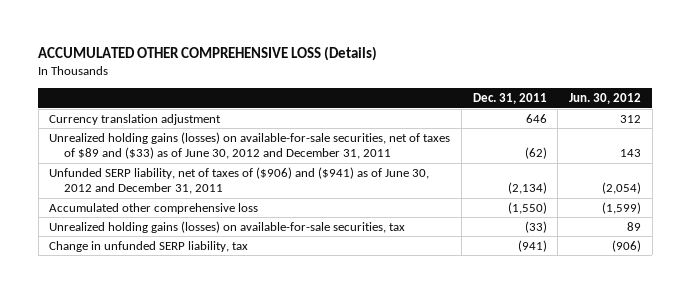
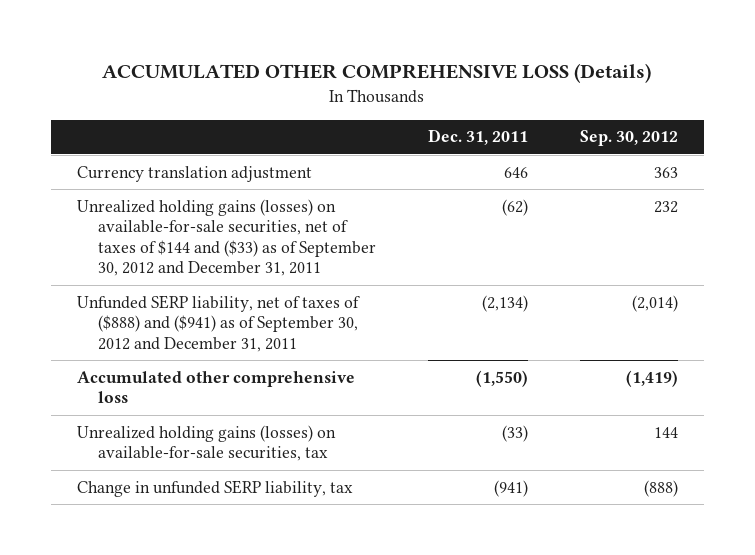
- | Dec. 31, 2011 | Jun. 30, 2012
+ | Dec. 31, 2011 | Sep. 30, 2012
- Unrealized holding gains (losses) on available-for-sale securities, net of taxes of $89 and ($33) as of June 30, 2012 and December 31, 2011 | (62) | 143
- Unfunded SERP liability, net of taxes of ($906) and ($941) as of June 30, 2012 and December 31, 2011 | (2,134) | (2,054)
+ Unrealized holding gains (losses) on available-for-sale securities, net of taxes of $144 and ($33) as of September 30, 2012 and December 31, 2011 | (62) | 232
+ Unfunded SERP liability, net of taxes of ($888) and ($941) as of September 30, 2012 and December 31, 2011 | (2,134) | (2,014)

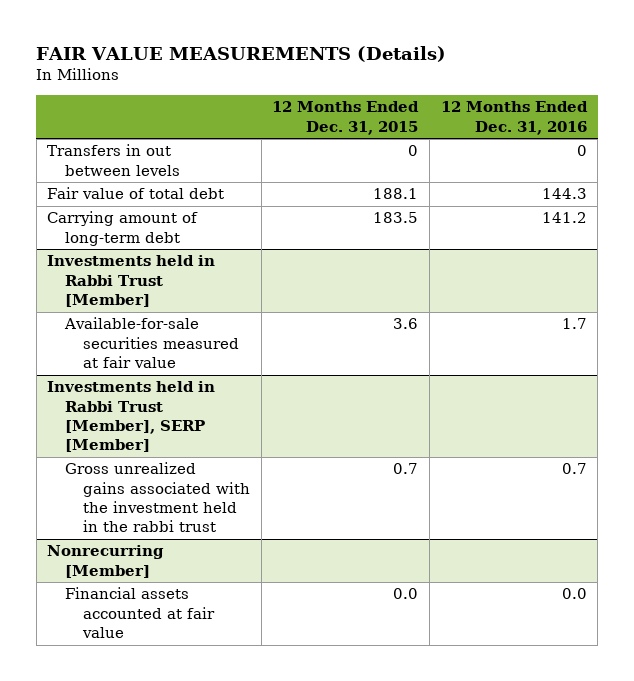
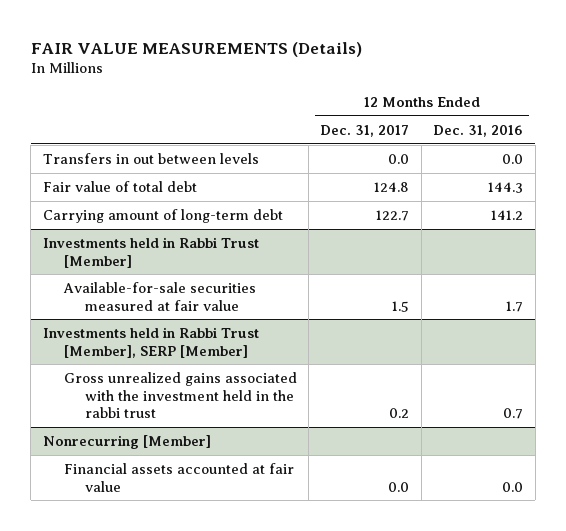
- | 12 Months Ended Dec. 31, 2015 | 12 Months Ended Dec. 31, 2016
+ | 12 Months Ended Dec. 31, 2017 | 12 Months Ended Dec. 31, 2016
- Transfers in out between levels | 0 | 0
+ Transfers in out between levels | 0.0 | 0.0

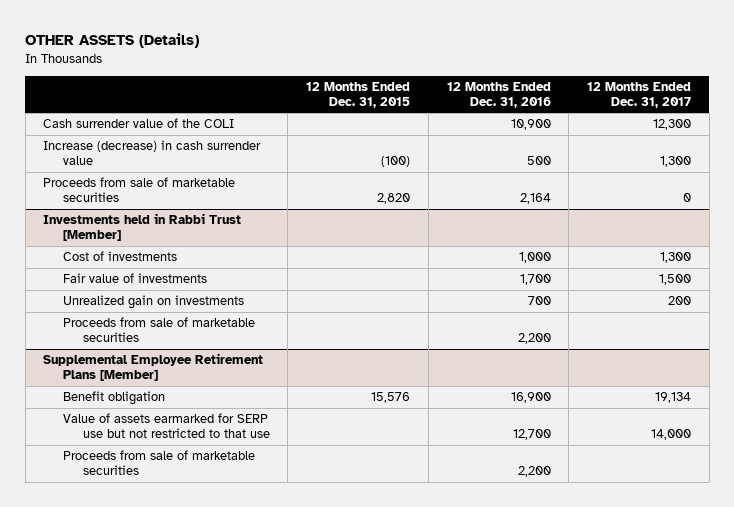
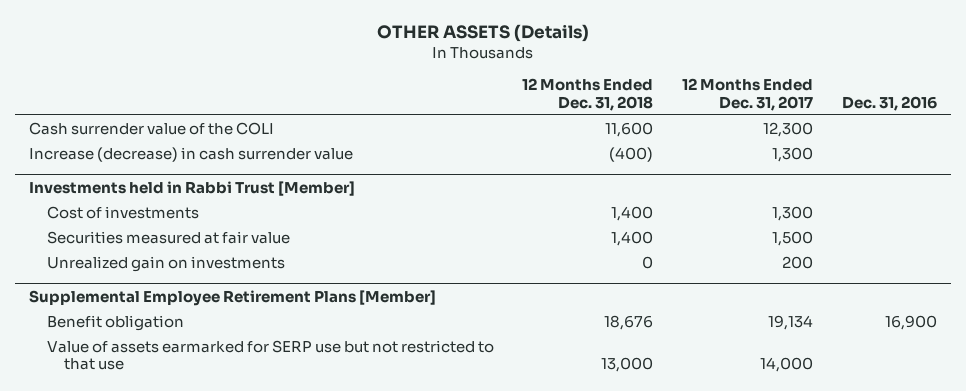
- | 12 Months Ended Dec. 31, 2015 | 12 Months Ended Dec. 31, 2016 | 12 Months Ended Dec. 31, 2017
+ | 12 Months Ended Dec. 31, 2018 | 12 Months Ended Dec. 31, 2017 | Dec. 31, 2016
- Proceeds from sale of marketable securities | 2,820 | 2,164 | 0
@ Investments held in Rabbi Trust [Member]
- Fair value of investments | | 1,700 | 1,500
+ Securities measured at fair value | 1,400 | 1,500 |
- Proceeds from sale of marketable securities | | 2,200 |
@ Supplemental Employee Retirement Plans [Member]
- Proceeds from sale of marketable securities | | 2,200 |

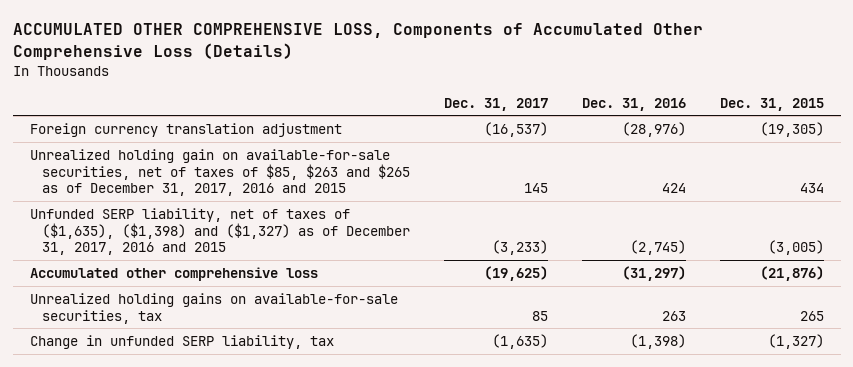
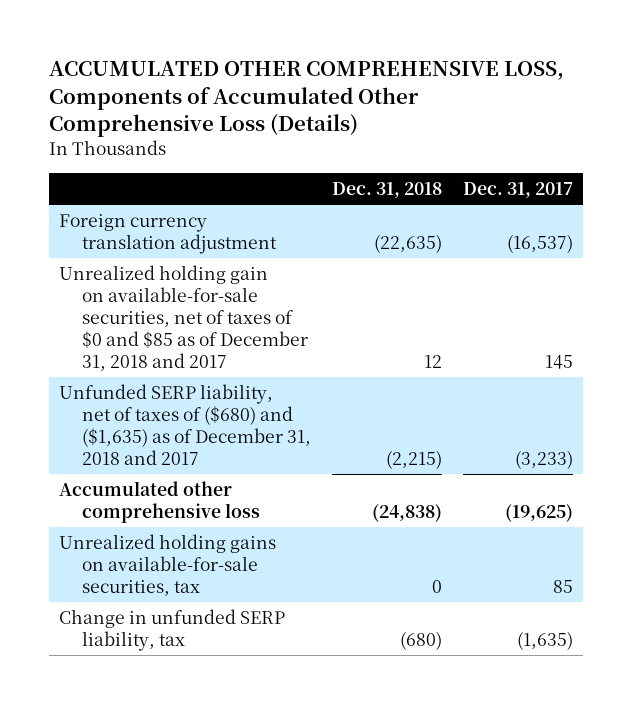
- | Dec. 31, 2017 | Dec. 31, 2016 | Dec. 31, 2015
+ | Dec. 31, 2018 | Dec. 31, 2017
- Unrealized holding gain on available-for-sale securities, net of taxes of $85, $263 and $265 as of December 31, 2017, 2016 and 2015 | 145 | 424 | 434
- Unfunded SERP liability, net of taxes of ($1,635), ($1,398) and ($1,327) as of December 31, 2017, 2016 and 2015 | (3,233) | (2,745) | (3,005)
+ Unrealized holding gain on available-for-sale securities, net of taxes of $0 and $85 as of December 31, 2018 and 2017 | 12 | 145
+ Unfunded SERP liability, net of taxes of ($680) and ($1,635) as of December 31, 2018 and 2017 | (2,215) | (3,233)

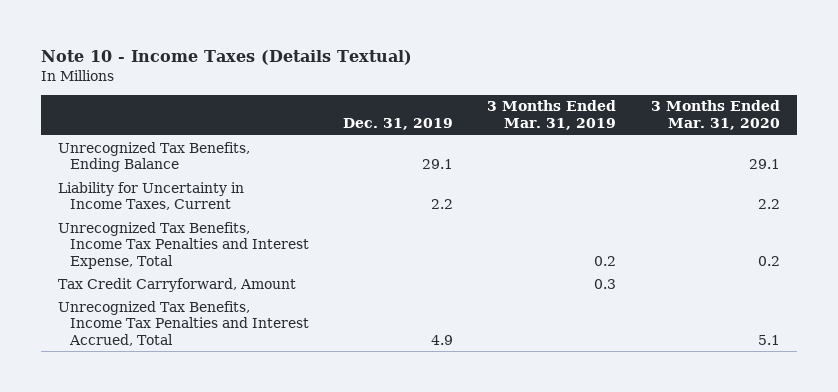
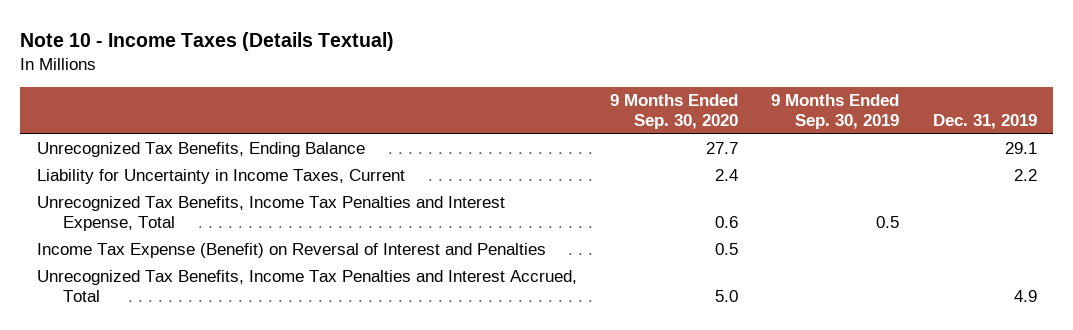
- | Dec. 31, 2019 | 3 Months Ended Mar. 31, 2019 | 3 Months Ended Mar. 31, 2020
+ | 9 Months Ended Sep. 30, 2020 | 9 Months Ended Sep. 30, 2019 | Dec. 31, 2019
- Tax Credit Carryforward, Amount | | 0.3 |
+ Income Tax Expense (Benefit) on Reversal of Interest and Penalties | 0.5 | |

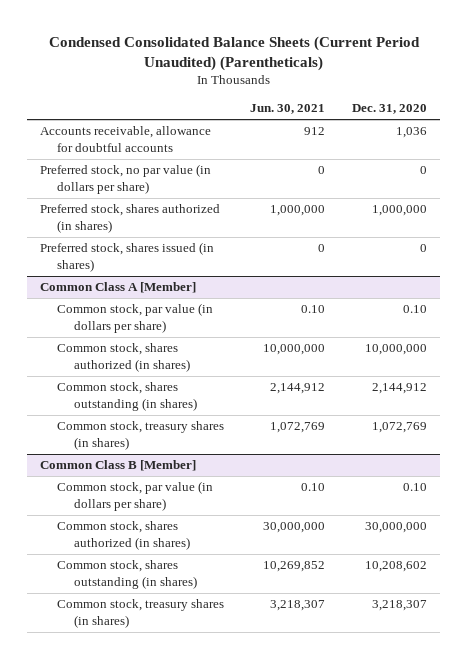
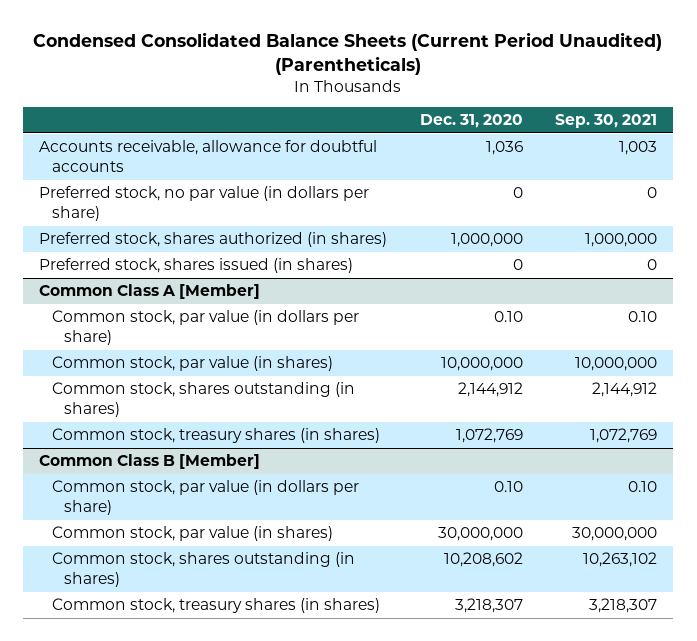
- | Jun. 30, 2021 | Dec. 31, 2020
+ | Dec. 31, 2020 | Sep. 30, 2021
@ Common Class A [Member]
- Common stock, shares authorized (in shares) | 10,000,000 | 10,000,000
+ Common stock, par value (in shares) | 10,000,000 | 10,000,000
@ Common Class B [Member]
- Common stock, shares authorized (in shares) | 30,000,000 | 30,000,000
+ Common stock, par value (in shares) | 30,000,000 | 30,000,000

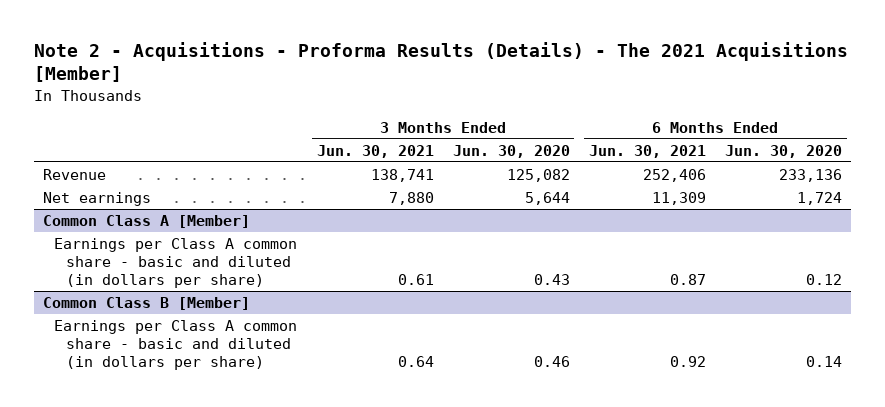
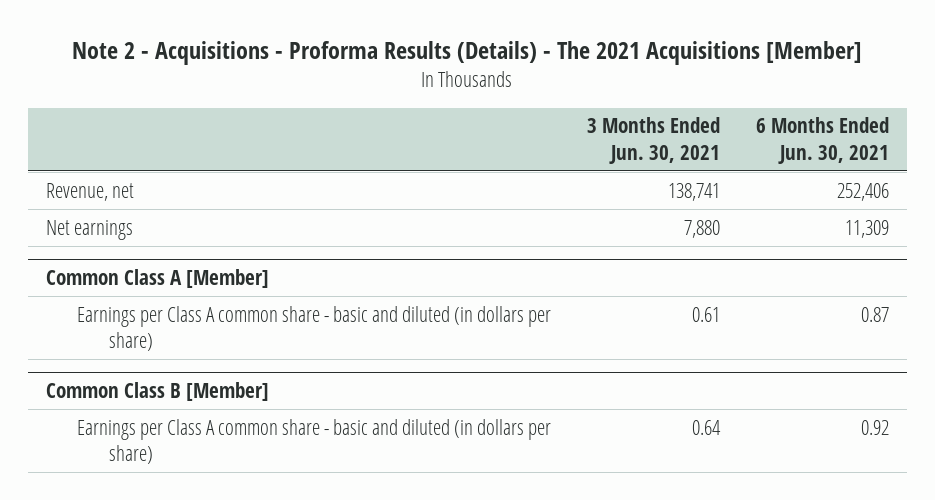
- | 3 Months Ended Jun. 30, 2021 | 3 Months Ended Jun. 30, 2020 | 6 Months Ended Jun. 30, 2021 | 6 Months Ended Jun. 30, 2020
+ | 3 Months Ended Jun. 30, 2021 | 6 Months Ended Jun. 30, 2021
- Revenue | 138,741 | 125,082 | 252,406 | 233,136
+ Revenue, net | 138,741 | 252,406

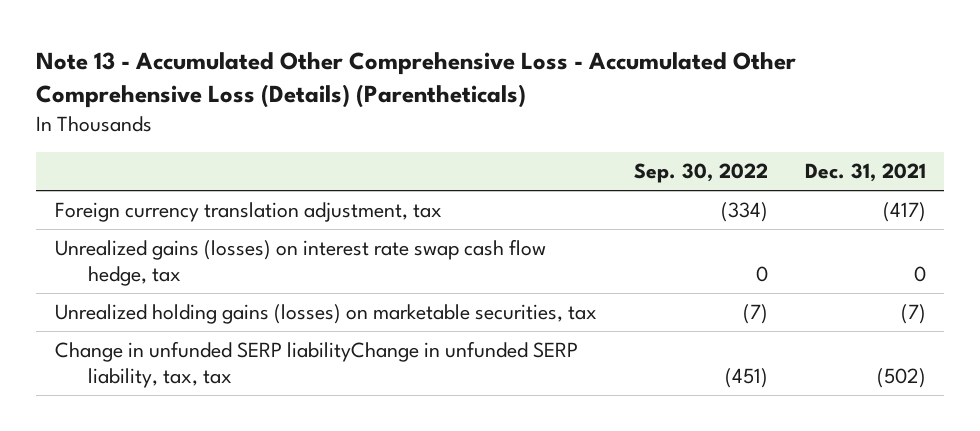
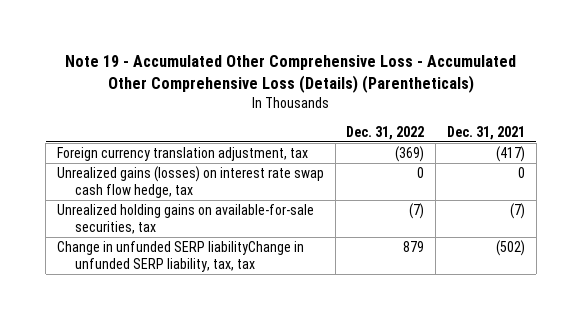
- Note 13 - Accumulated Other Comprehensive Loss - Accumulated Other Comprehensive Loss (Details) (Parentheticals)
+ Note 19 - Accumulated Other Comprehensive Loss - Accumulated Other Comprehensive Loss (Details) (Parentheticals)
- | Sep. 30, 2022 | Dec. 31, 2021
+ | Dec. 31, 2022 | Dec. 31, 2021
- Unrealized holding gains (losses) on marketable securities, tax | (7) | (7)
+ Unrealized holding gains on available-for-sale securities, tax | (7) | (7)

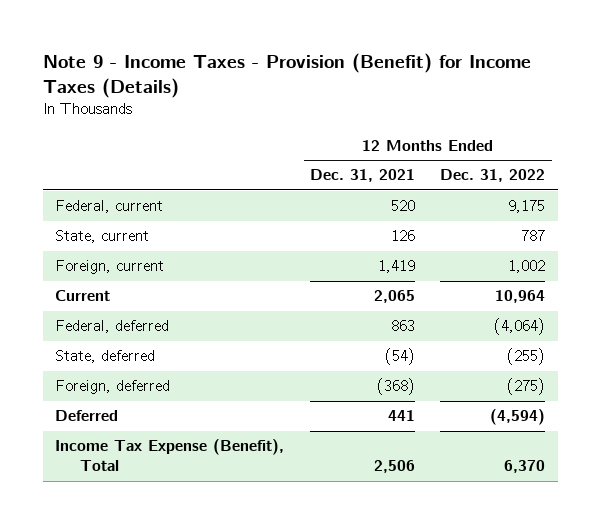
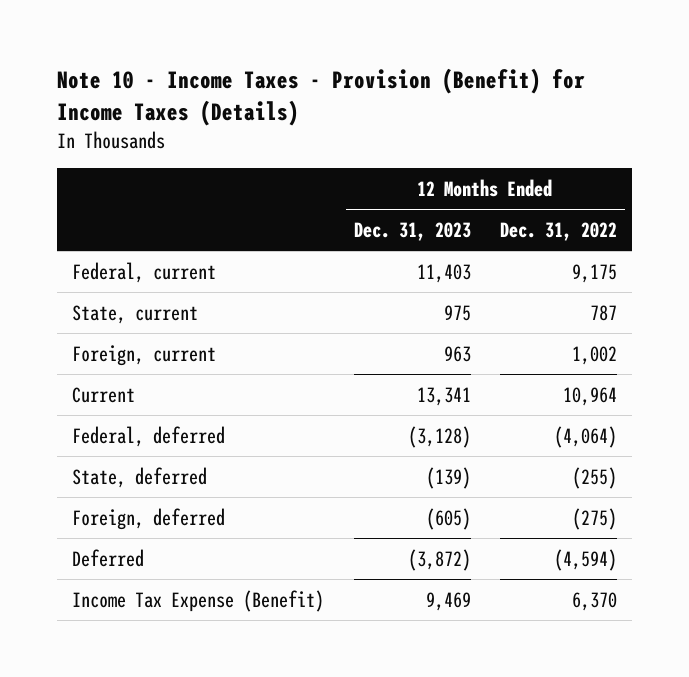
- Note 9 - Income Taxes - Provision (Benefit) for Income Taxes (Details)
+ Note 10 - Income Taxes - Provision (Benefit) for Income Taxes (Details)
- | 12 Months Ended Dec. 31, 2021 | 12 Months Ended Dec. 31, 2022
+ | 12 Months Ended Dec. 31, 2023 | 12 Months Ended Dec. 31, 2022
- Income Tax Expense (Benefit), Total | 2,506 | 6,370
+ Income Tax Expense (Benefit) | 9,469 | 6,370

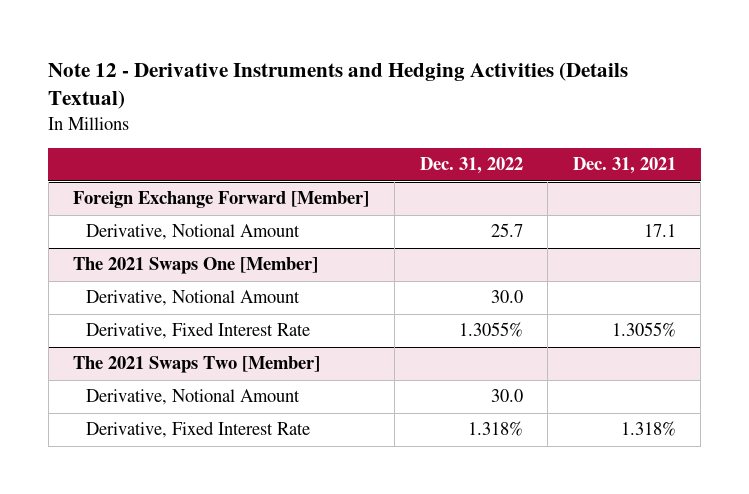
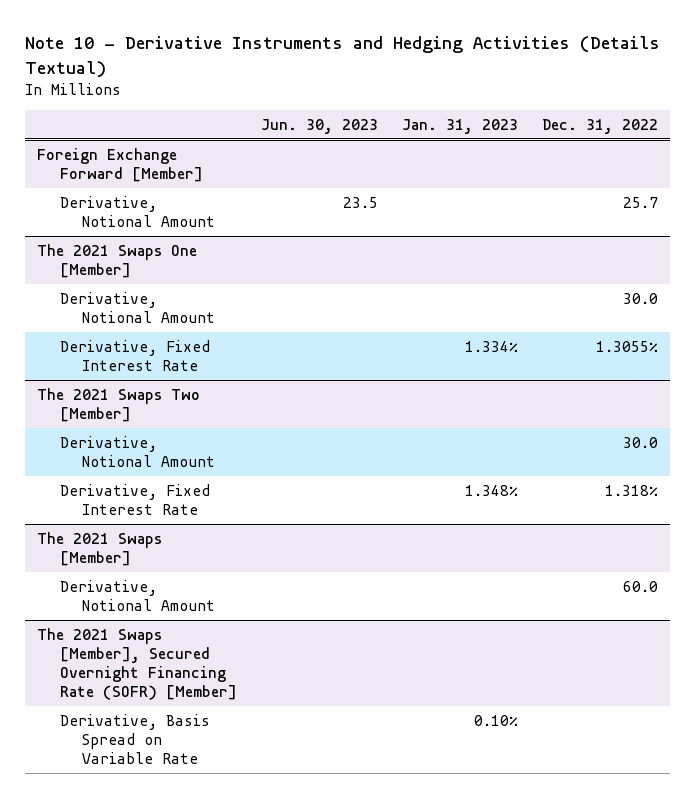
- Note 12 - Derivative Instruments and Hedging Activities (Details Textual)
+ Note 10 - Derivative Instruments and Hedging Activities (Details Textual)
- | Dec. 31, 2022 | Dec. 31, 2021
+ | Jun. 30, 2023 | Jan. 31, 2023 | Dec. 31, 2022
+ The 2021 Swaps [Member]
+ Derivative, Notional Amount | | | 60.0
+ The 2021 Swaps [Member], Secured Overnight Financing Rate (SOFR) [Member]
+ Derivative, Basis Spread on Variable Rate | | 0.10% |

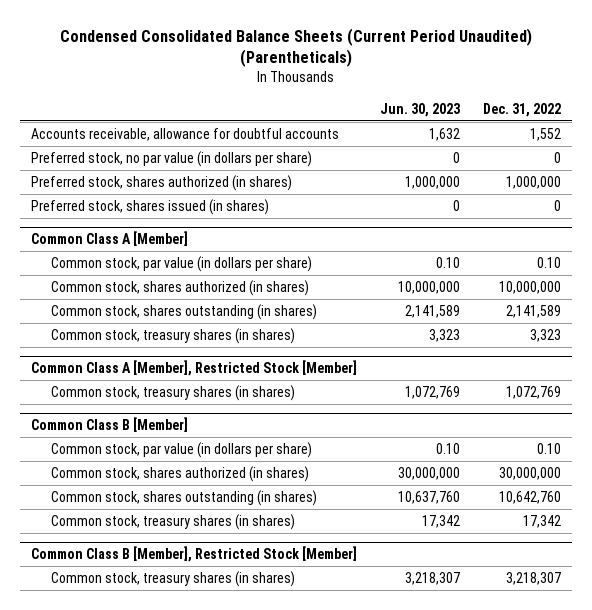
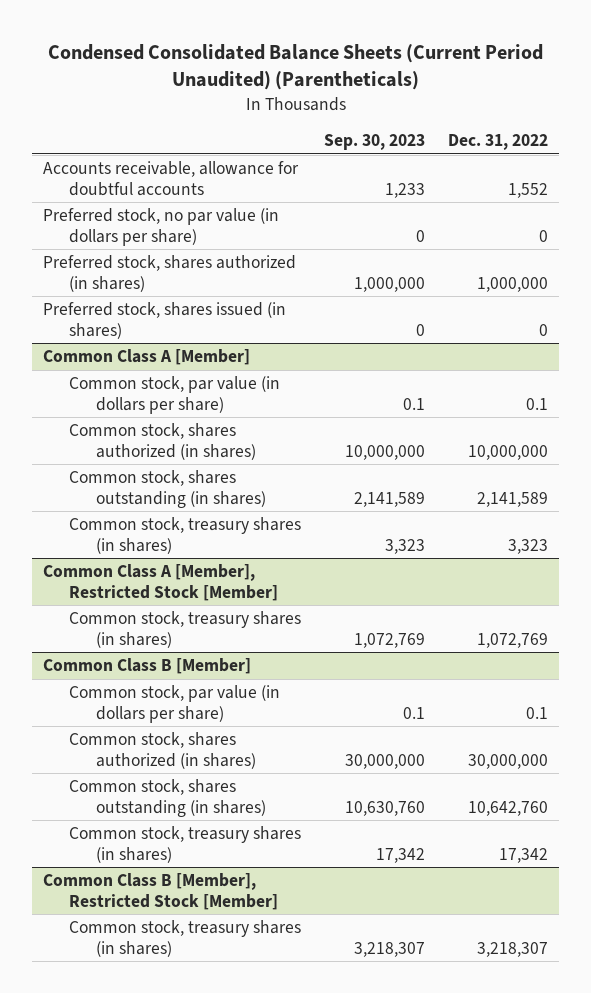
- | Jun. 30, 2023 | Dec. 31, 2022
+ | Sep. 30, 2023 | Dec. 31, 2022
@ Common Class A [Member]
- Common stock, par value (in dollars per share) | 0.10 | 0.10
+ Common stock, par value (in dollars per share) | 0.1 | 0.1
@ Common Class B [Member]
- Common stock, par value (in dollars per share) | 0.10 | 0.10
+ Common stock, par value (in dollars per share) | 0.1 | 0.1

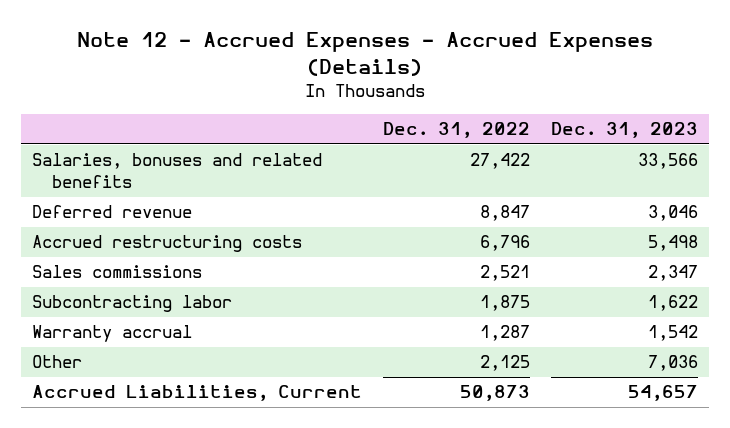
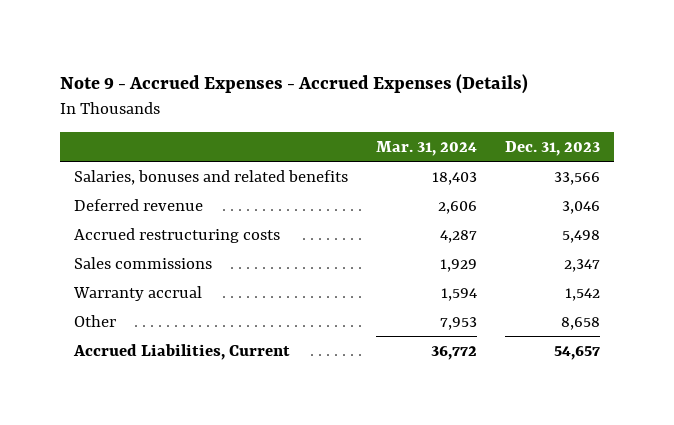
- Note 12 - Accrued Expenses - Accrued Expenses (Details)
+ Note 9 - Accrued Expenses - Accrued Expenses (Details)
- | Dec. 31, 2022 | Dec. 31, 2023
+ | Mar. 31, 2024 | Dec. 31, 2023
- Subcontracting labor | 1,875 | 1,622
- Other | 2,125 | 7,036
+ Other | 7,953 | 8,658

